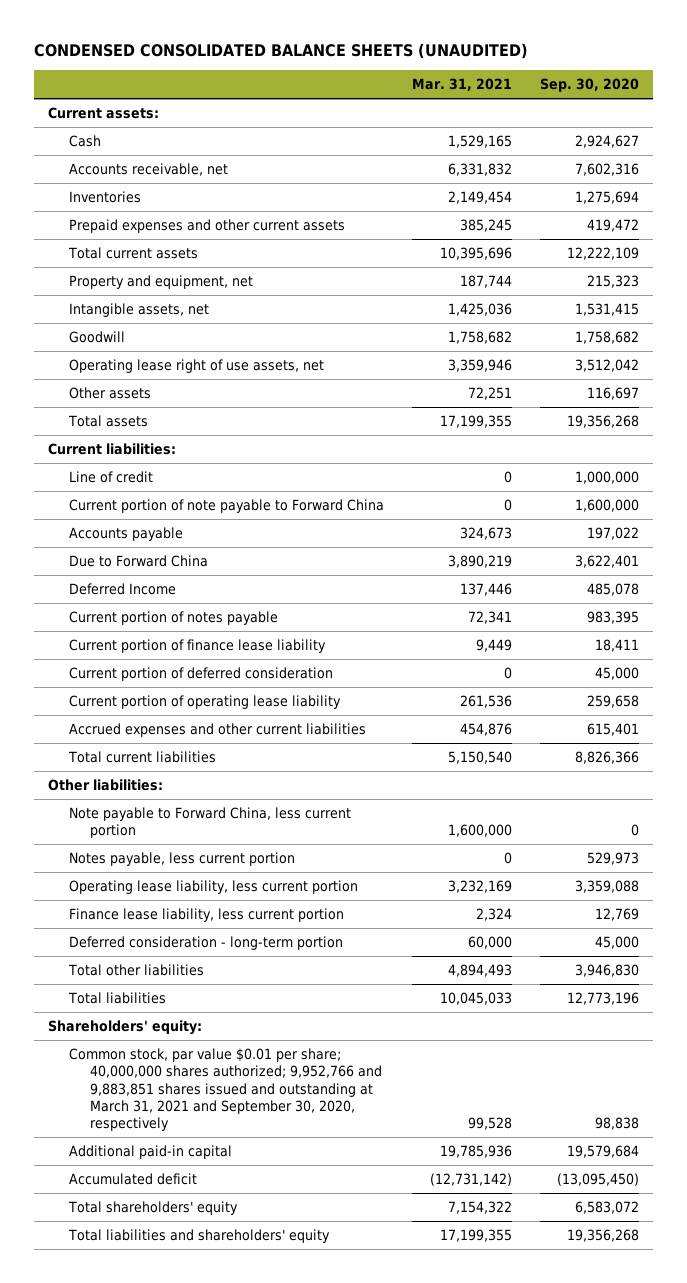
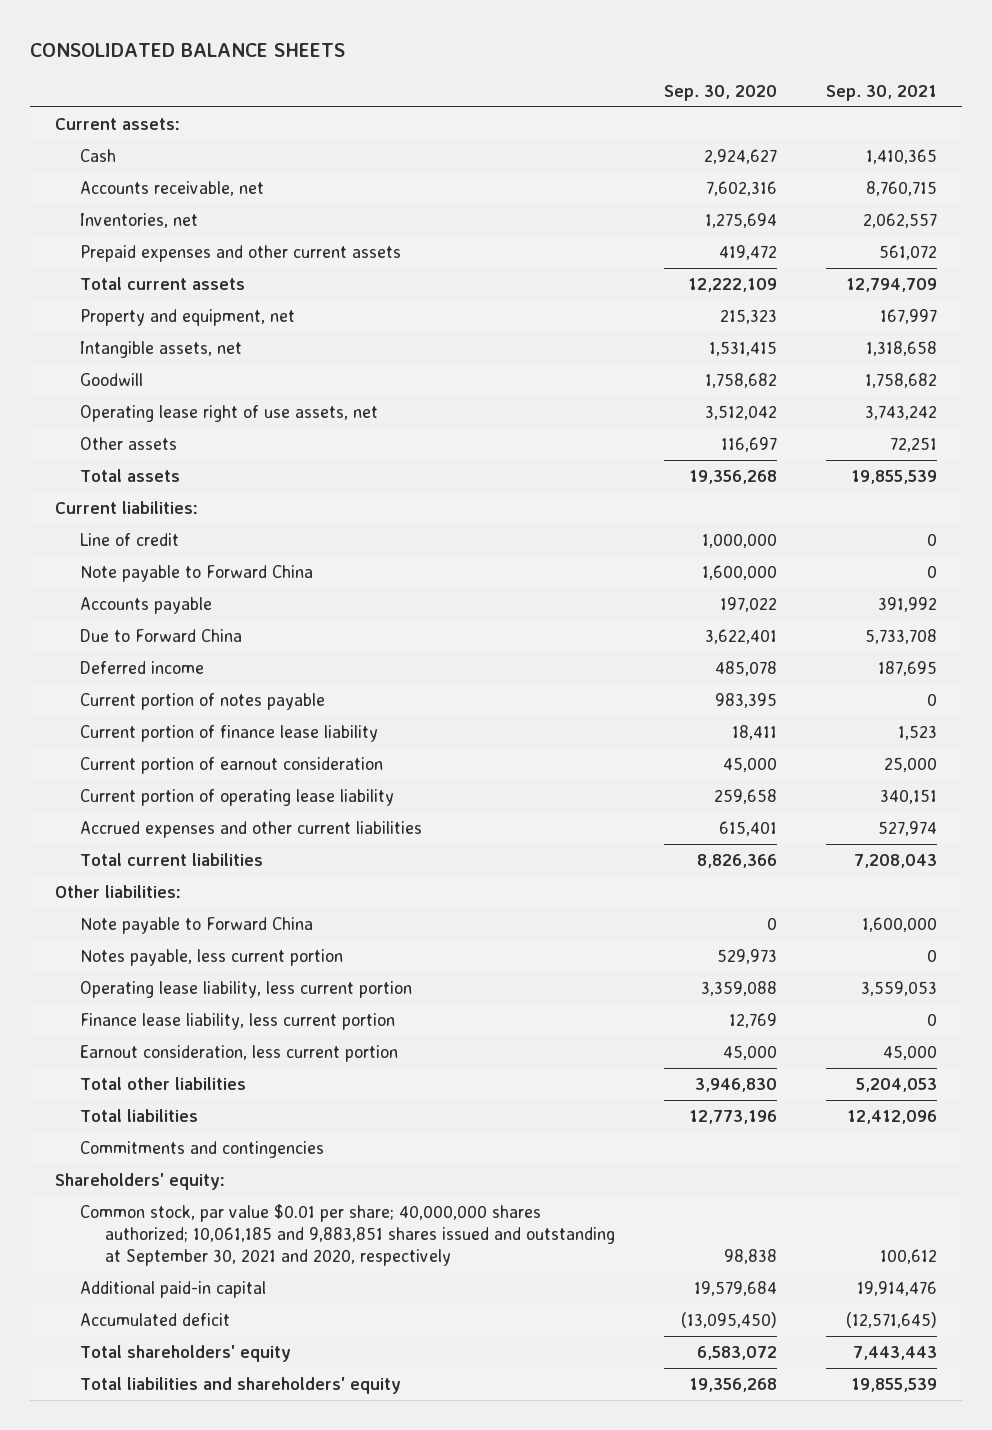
- CONDENSED CONSOLIDATED BALANCE SHEETS (UNAUDITED)
+ CONSOLIDATED BALANCE SHEETS
- | Mar. 31, 2021 | Sep. 30, 2020
+ | Sep. 30, 2020 | Sep. 30, 2021
- Inventories | 2,149,454 | 1,275,694
+ Inventories, net | 1,275,694 | 2,062,557
- Current portion of note payable to Forward China | 0 | 1,600,000
+ Note payable to Forward China | 1,600,000 | 0
- Deferred Income | 137,446 | 485,078
+ Deferred income | 485,078 | 187,695
- Current portion of deferred consideration | 0 | 45,000
+ Current portion of earnout consideration | 45,000 | 25,000
- Note payable to Forward China, less current portion | 1,600,000 | 0
+ Note payable to Forward China | 0 | 1,600,000
- Deferred consideration - long-term portion | 60,000 | 45,000
+ Earnout consideration, less current portion | 45,000 | 45,000
+ Commitments and contingencies
- Common stock, par value $0.01 per share; 40,000,000 shares authorized; 9,952,766 and 9,883,851 shares issued and outstanding at March 31, 2021 and September 30, 2020, respectively | 99,528 | 98,838
+ Common stock, par value $0.01 per share; 40,000,000 shares authorized; 10,061,185 and 9,883,851 shares issued and outstanding at September 30, 2021 and 2020, respectively | 98,838 | 100,612

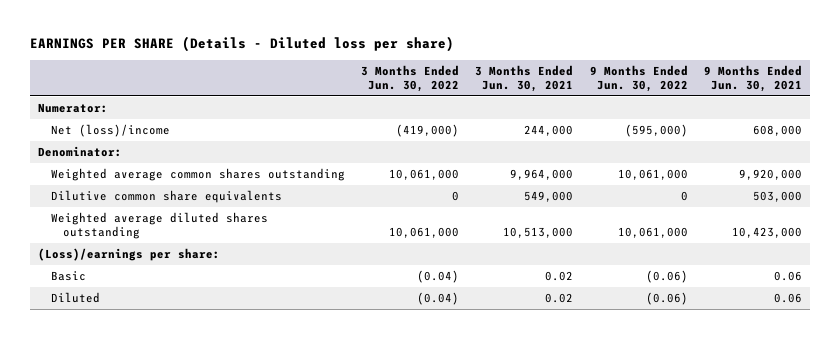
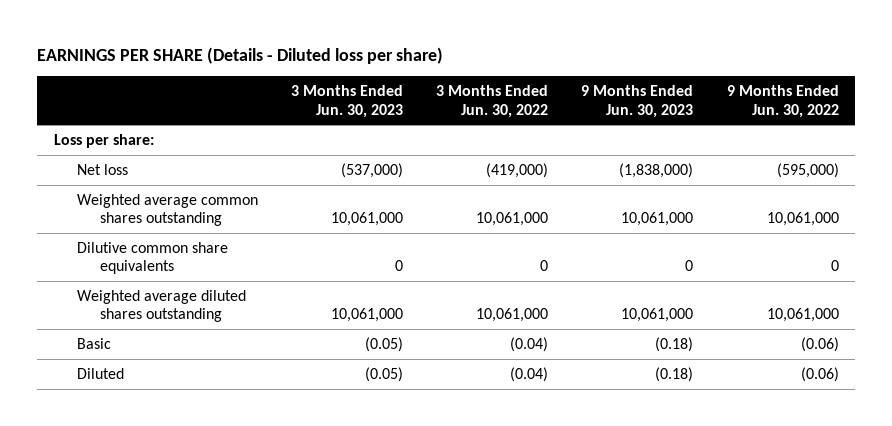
- | 3 Months Ended Jun. 30, 2022 | 3 Months Ended Jun. 30, 2021 | 9 Months Ended Jun. 30, 2022 | 9 Months Ended Jun. 30, 2021
+ | 3 Months Ended Jun. 30, 2023 | 3 Months Ended Jun. 30, 2022 | 9 Months Ended Jun. 30, 2023 | 9 Months Ended Jun. 30, 2022
- Numerator:
- Net (loss)/income | (419,000) | 244,000 | (595,000) | 608,000
- Denominator:
+ Loss per share:
+ Net loss | (537,000) | (419,000) | (1,838,000) | (595,000)
- (Loss)/earnings per share:

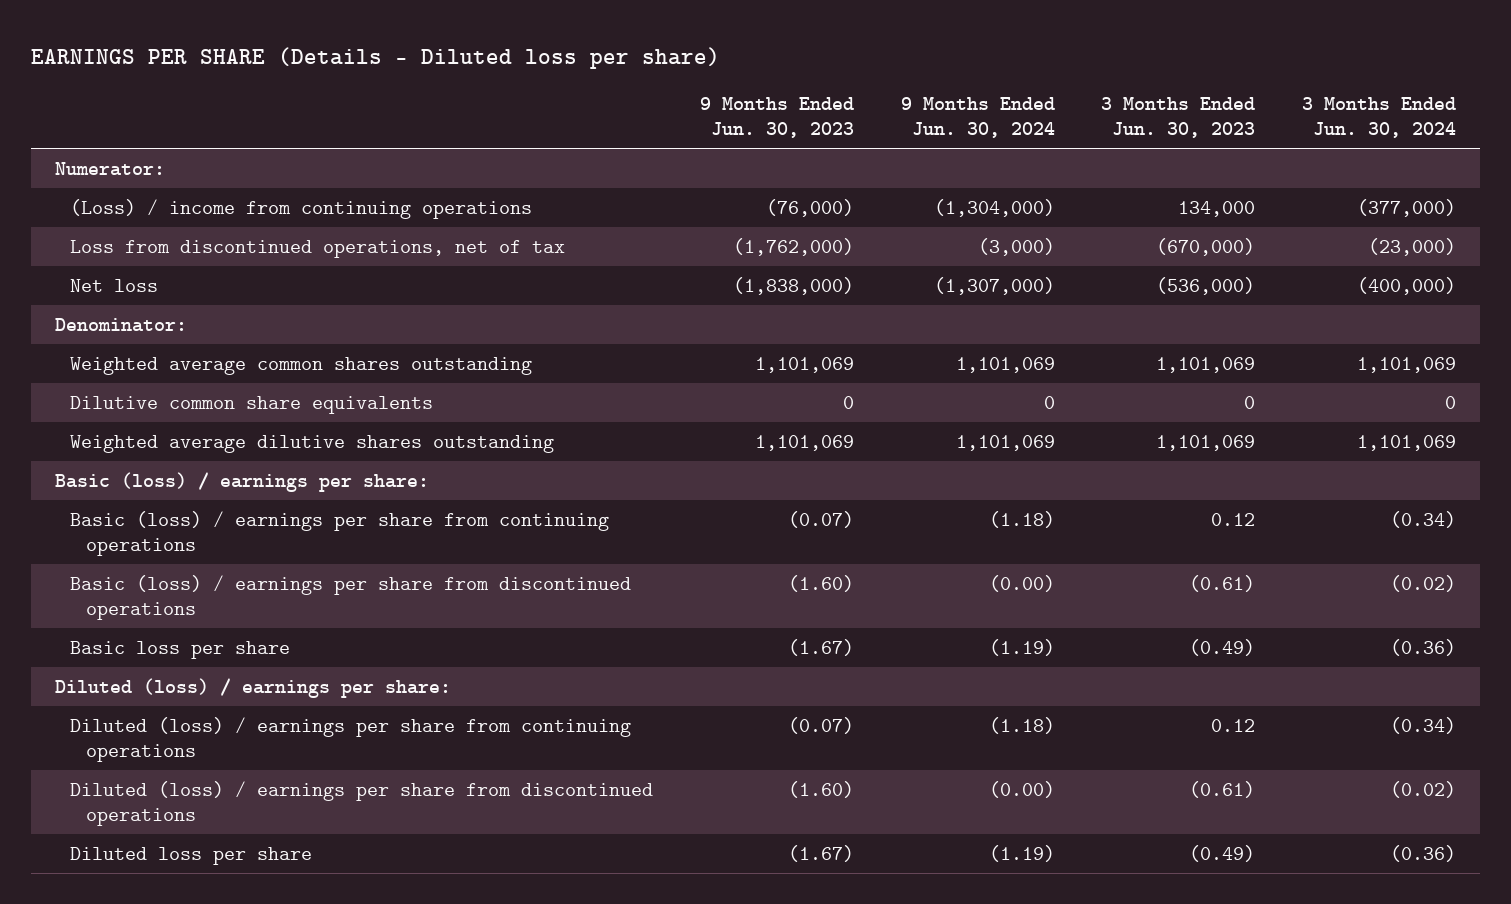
- | 3 Months Ended Jun. 30, 2023 | 3 Months Ended Jun. 30, 2022 | 9 Months Ended Jun. 30, 2023 | 9 Months Ended Jun. 30, 2022
+ | 9 Months Ended Jun. 30, 2023 | 9 Months Ended Jun. 30, 2024 | 3 Months Ended Jun. 30, 2023 | 3 Months Ended Jun. 30, 2024
- Loss per share:
- Net loss | (537,000) | (419,000) | (1,838,000) | (595,000)
- Weighted average common shares outstanding | 10,061,000 | 10,061,000 | 10,061,000 | 10,061,000
+ Numerator:
+ (Loss) / income from continuing operations | (76,000) | (1,304,000) | 134,000 | (377,000)
+ Loss from discontinued operations, net of tax | (1,762,000) | (3,000) | (670,000) | (23,000)
+ Net loss | (1,838,000) | (1,307,000) | (536,000) | (400,000)
+ Denominator:
+ Weighted average common shares outstanding | 1,101,069 | 1,101,069 | 1,101,069 | 1,101,069
- Weighted average diluted shares outstanding | 10,061,000 | 10,061,000 | 10,061,000 | 10,061,000
- Basic | (0.05) | (0.04) | (0.18) | (0.06)
- Diluted | (0.05) | (0.04) | (0.18) | (0.06)
+ Weighted average dilutive shares outstanding | 1,101,069 | 1,101,069 | 1,101,069 | 1,101,069
+ Basic (loss) / earnings per share:
+ Basic (loss) / earnings per share from continuing operations | (0.07) | (1.18) | 0.12 | (0.34)
+ Basic (loss) / earnings per share from discontinued operations | (1.60) | (0.00) | (0.61) | (0.02)
+ Basic loss per share | (1.67) | (1.19) | (0.49) | (0.36)
+ Diluted (loss) / earnings per share:
+ Diluted (loss) / earnings per share from continuing operations | (0.07) | (1.18) | 0.12 | (0.34)
+ Diluted (loss) / earnings per share from discontinued operations | (1.60) | (0.00) | (0.61) | (0.02)
+ Diluted loss per share | (1.67) | (1.19) | (0.49) | (0.36)

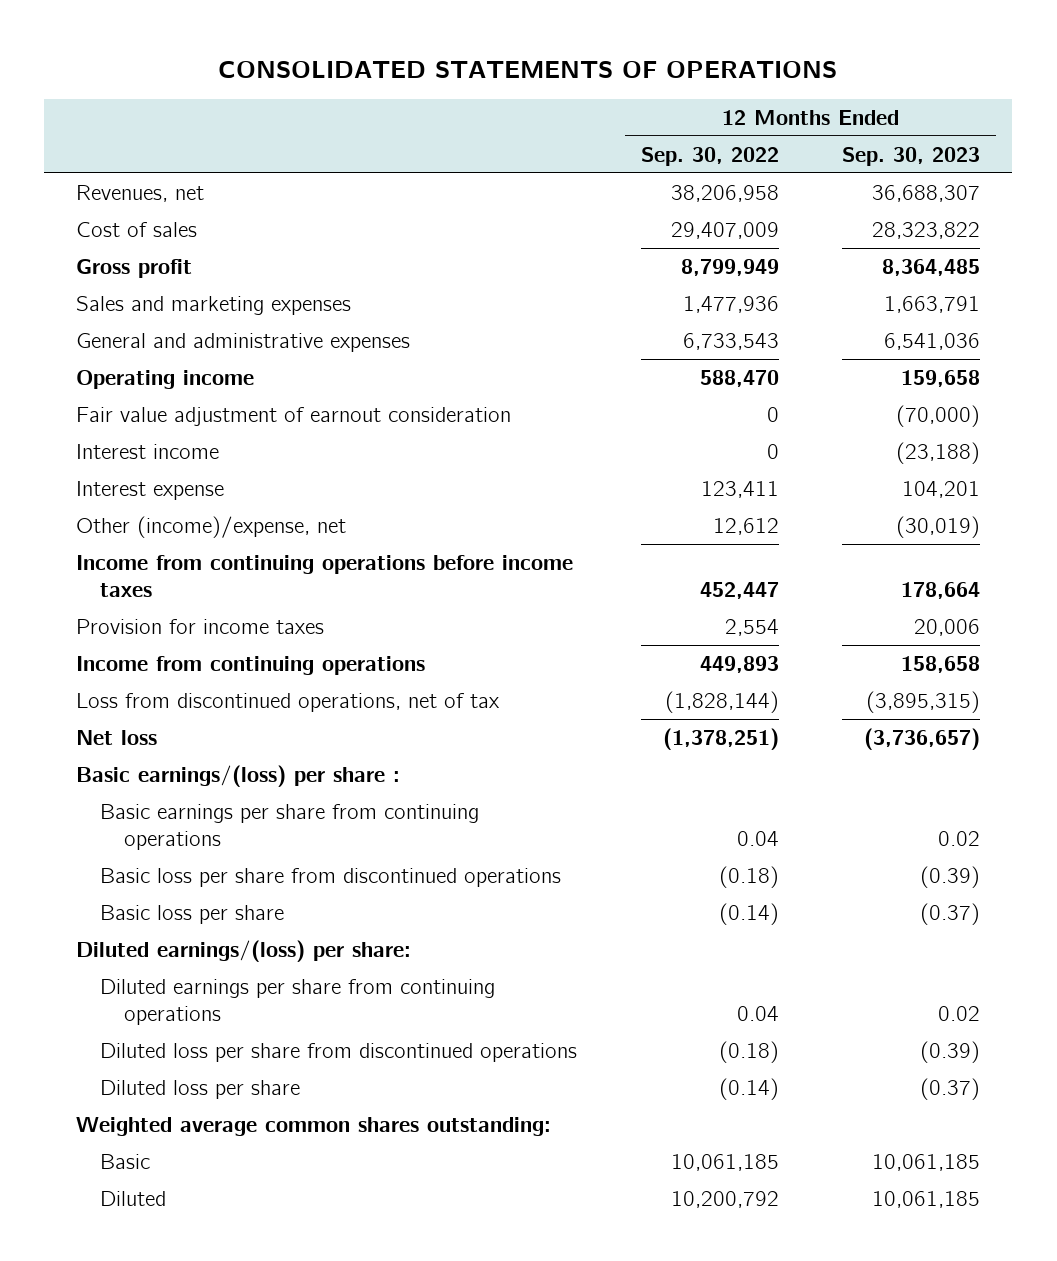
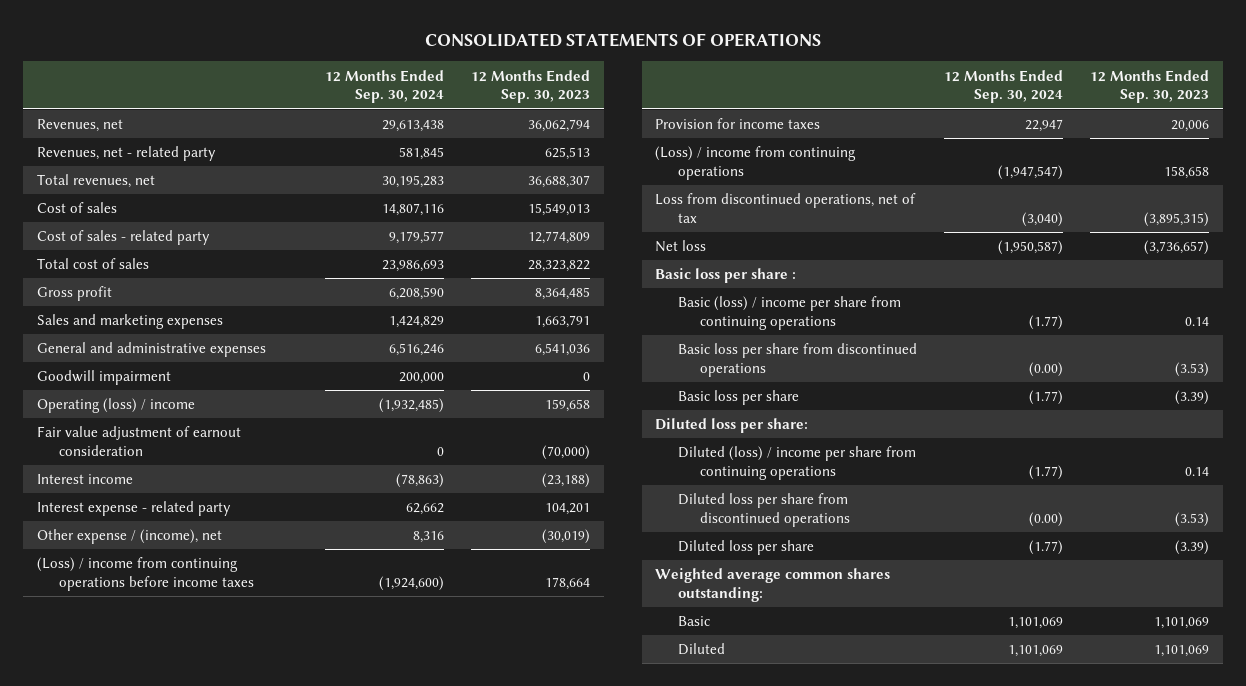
- | 12 Months Ended Sep. 30, 2022 | 12 Months Ended Sep. 30, 2023
+ | 12 Months Ended Sep. 30, 2024 | 12 Months Ended Sep. 30, 2023
- Revenues, net | 38,206,958 | 36,688,307
- Cost of sales | 29,407,009 | 28,323,822
+ Revenues, net | 29,613,438 | 36,062,794
+ Revenues, net - related party | 581,845 | 625,513
+ Total revenues, net | 30,195,283 | 36,688,307
+ Cost of sales | 14,807,116 | 15,549,013
+ Cost of sales - related party | 9,179,577 | 12,774,809
+ Total cost of sales | 23,986,693 | 28,323,822
- Operating income | 588,470 | 159,658
+ Goodwill impairment | 200,000 | 0
+ Operating (loss) / income | (1,932,485) | 159,658
- Interest expense | 123,411 | 104,201
- Other (income)/expense, net | 12,612 | (30,019)
- Income from continuing operations before income taxes | 452,447 | 178,664
+ Interest expense - related party | 62,662 | 104,201
+ Other expense / (income), net | 8,316 | (30,019)
+ (Loss) / income from continuing operations before income taxes | (1,924,600) | 178,664
- Income from continuing operations | 449,893 | 158,658
+ (Loss) / income from continuing operations | (1,947,547) | 158,658
- Basic earnings/(loss) per share :
- Basic earnings per share from continuing operations | 0.04 | 0.02
- Basic loss per share from discontinued operations | (0.18) | (0.39)
- Basic loss per share | (0.14) | (0.37)
- Diluted earnings/(loss) per share:
- Diluted earnings per share from continuing operations | 0.04 | 0.02
- Diluted loss per share from discontinued operations | (0.18) | (0.39)
- Diluted loss per share | (0.14) | (0.37)
+ Basic loss per share :
+ Basic (loss) / income per share from continuing operations | (1.77) | 0.14
+ Basic loss per share from discontinued operations | (0.00) | (3.53)
+ Basic loss per share | (1.77) | (3.39)
+ Diluted loss per share:
+ Diluted (loss) / income per share from continuing operations | (1.77) | 0.14
+ Diluted loss per share from discontinued operations | (0.00) | (3.53)
+ Diluted loss per share | (1.77) | (3.39)
- Basic | 10,061,185 | 10,061,185
- Diluted | 10,200,792 | 10,061,185
+ Basic | 1,101,069 | 1,101,069
+ Diluted | 1,101,069 | 1,101,069

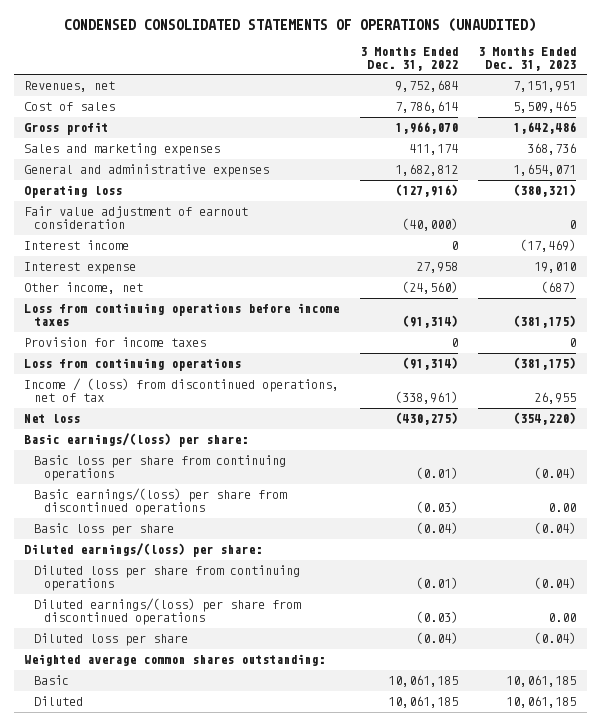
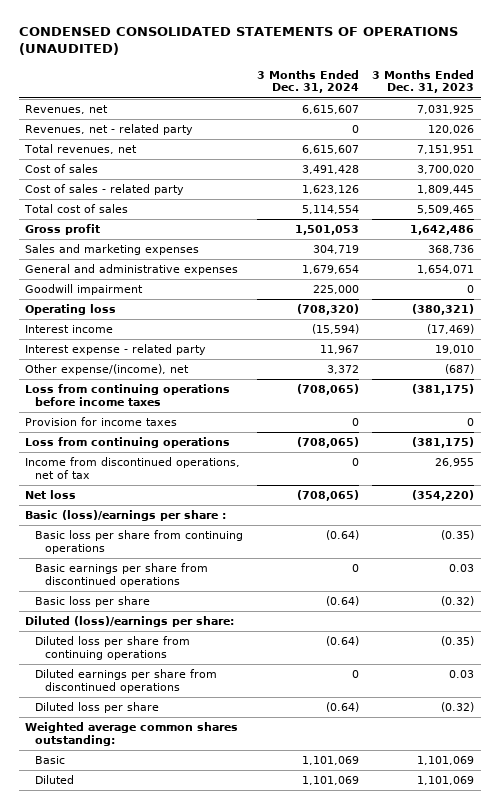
- | 3 Months Ended Dec. 31, 2022 | 3 Months Ended Dec. 31, 2023
+ | 3 Months Ended Dec. 31, 2024 | 3 Months Ended Dec. 31, 2023
- Revenues, net | 9,752,684 | 7,151,951
- Cost of sales | 7,786,614 | 5,509,465
+ Revenues, net | 6,615,607 | 7,031,925
+ Revenues, net - related party | 0 | 120,026
+ Total revenues, net | 6,615,607 | 7,151,951
+ Cost of sales | 3,491,428 | 3,700,020
+ Cost of sales - related party | 1,623,126 | 1,809,445
+ Total cost of sales | 5,114,554 | 5,509,465
+ Goodwill impairment | 225,000 | 0
- Fair value adjustment of earnout consideration | (40,000) | 0
- Interest expense | 27,958 | 19,010
- Other income, net | (24,560) | (687)
+ Interest expense - related party | 11,967 | 19,010
+ Other expense/(income), net | 3,372 | (687)
- Income / (loss) from discontinued operations, net of tax | (338,961) | 26,955
+ Income from discontinued operations, net of tax | 0 | 26,955
- Basic earnings/(loss) per share:
- Basic loss per share from continuing operations | (0.01) | (0.04)
- Basic earnings/(loss) per share from discontinued operations | (0.03) | 0.00
- Basic loss per share | (0.04) | (0.04)
- Diluted earnings/(loss) per share:
- Diluted loss per share from continuing operations | (0.01) | (0.04)
- Diluted earnings/(loss) per share from discontinued operations | (0.03) | 0.00
- Diluted loss per share | (0.04) | (0.04)
+ Basic (loss)/earnings per share :
+ Basic loss per share from continuing operations | (0.64) | (0.35)
+ Basic earnings per share from discontinued operations | 0 | 0.03
+ Basic loss per share | (0.64) | (0.32)
+ Diluted (loss)/earnings per share:
+ Diluted loss per share from continuing operations | (0.64) | (0.35)
+ Diluted earnings per share from discontinued operations | 0 | 0.03
+ Diluted loss per share | (0.64) | (0.32)
- Basic | 10,061,185 | 10,061,185
- Diluted | 10,061,185 | 10,061,185
+ Basic | 1,101,069 | 1,101,069
+ Diluted | 1,101,069 | 1,101,069

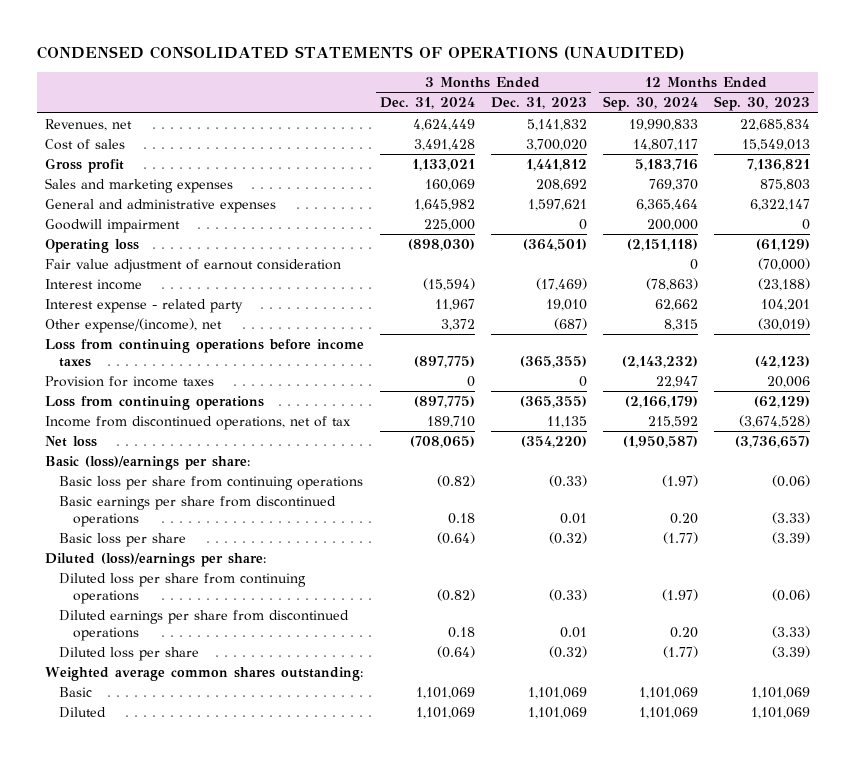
- | 3 Months Ended Dec. 31, 2024 | 3 Months Ended Dec. 31, 2023
+ | 3 Months Ended Dec. 31, 2024 | 3 Months Ended Dec. 31, 2023 | 12 Months Ended Sep. 30, 2024 | 12 Months Ended Sep. 30, 2023
- Revenues, net | 6,615,607 | 7,031,925
- Revenues, net - related party | 0 | 120,026
- Total revenues, net | 6,615,607 | 7,151,951
+ Revenues, net | 4,624,449 | 5,141,832 | 19,990,833 | 22,685,834
- Cost of sales - related party | 1,623,126 | 1,809,445
- Total cost of sales | 5,114,554 | 5,509,465
- Gross profit | 1,501,053 | 1,642,486
- Sales and marketing expenses | 304,719 | 368,736
- General and administrative expenses | 1,679,654 | 1,654,071
+ Gross profit | 1,133,021 | 1,441,812 | 5,183,716 | 7,136,821
+ Sales and marketing expenses | 160,069 | 208,692 | 769,370 | 875,803
+ General and administrative expenses | 1,645,982 | 1,597,621 | 6,365,464 | 6,322,147
- Operating loss | (708,320) | (380,321)
+ Operating loss | (898,030) | (364,501) | (2,151,118) | (61,129)
+ Fair value adjustment of earnout consideration | | | 0 | (70,000)
- Loss from continuing operations before income taxes | (708,065) | (381,175)
+ Loss from continuing operations before income taxes | (897,775) | (365,355) | (2,143,232) | (42,123)
- Loss from continuing operations | (708,065) | (381,175)
- Income from discontinued operations, net of tax | 0 | 26,955
+ Loss from continuing operations | (897,775) | (365,355) | (2,166,179) | (62,129)
+ Income from discontinued operations, net of tax | 189,710 | 11,135 | 215,592 | (3,674,528)
- Basic (loss)/earnings per share :
- Basic loss per share from continuing operations | (0.64) | (0.35)
- Basic earnings per share from discontinued operations | 0 | 0.03
+ Basic (loss)/earnings per share:
+ Basic loss per share from continuing operations | (0.82) | (0.33) | (1.97) | (0.06)
+ Basic earnings per share from discontinued operations | 0.18 | 0.01 | 0.20 | (3.33)
- Diluted loss per share from continuing operations | (0.64) | (0.35)
- Diluted earnings per share from discontinued operations | 0 | 0.03
+ Diluted loss per share from continuing operations | (0.82) | (0.33) | (1.97) | (0.06)
+ Diluted earnings per share from discontinued operations | 0.18 | 0.01 | 0.20 | (3.33)

